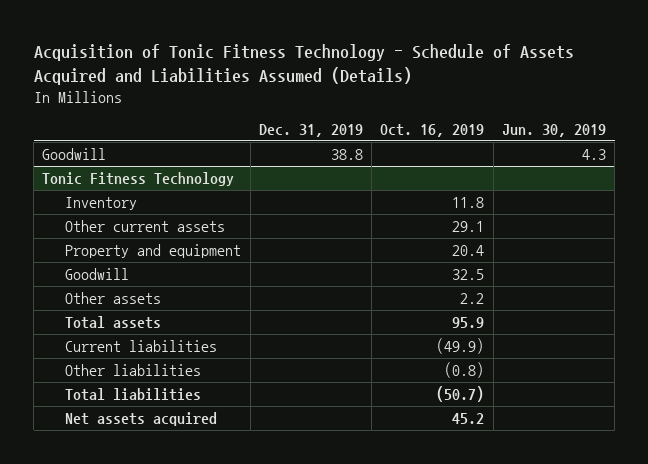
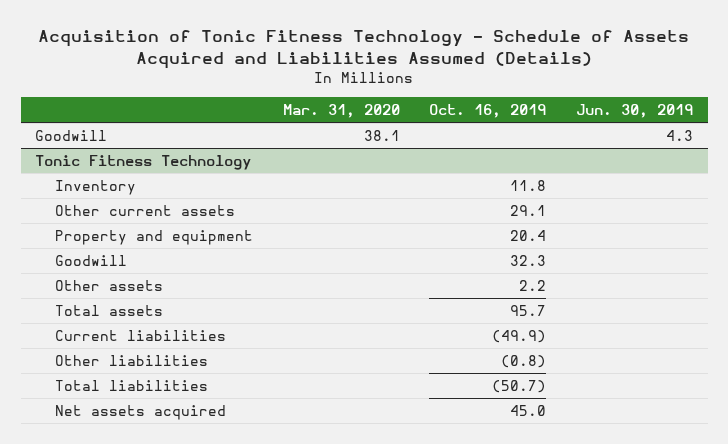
- | Dec. 31, 2019 | Oct. 16, 2019 | Jun. 30, 2019
+ | Mar. 31, 2020 | Oct. 16, 2019 | Jun. 30, 2019
@ Tonic Fitness Technology
- Goodwill | | 32.5 |
+ Goodwill | | 32.3 |
- Total assets | | 95.9 |
+ Total assets | | 95.7 |
- Net assets acquired | | 45.2 |
+ Net assets acquired | | 45.0 |

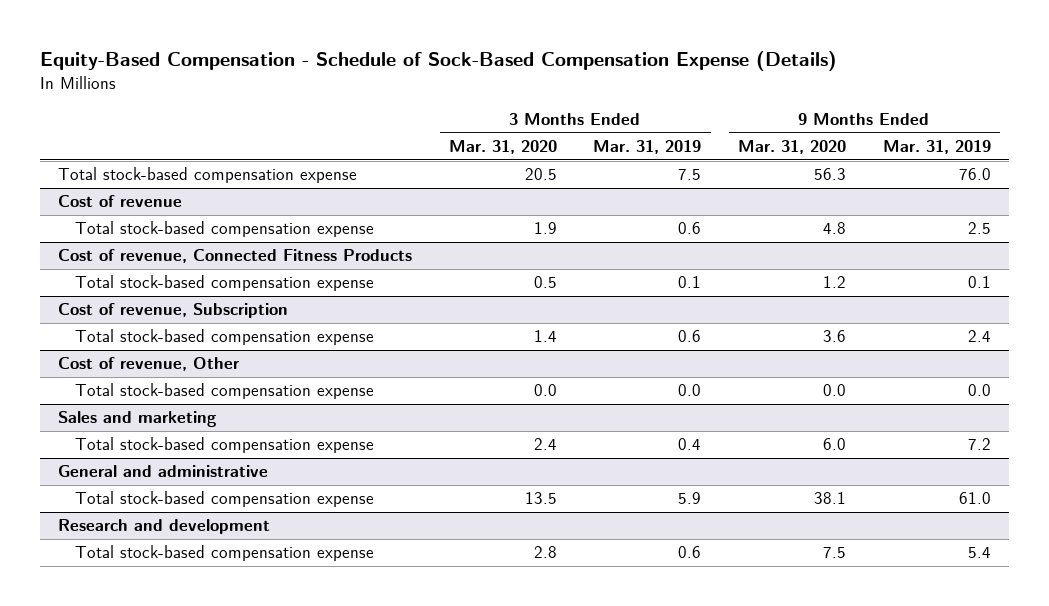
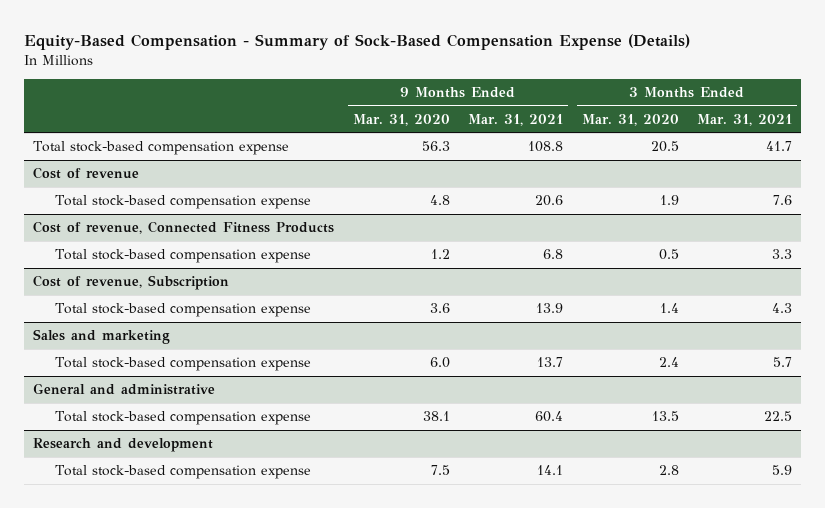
- Equity-Based Compensation - Schedule of Sock-Based Compensation Expense (Details)
+ Equity-Based Compensation - Summary of Sock-Based Compensation Expense (Details)
- | 3 Months Ended Mar. 31, 2020 | 3 Months Ended Mar. 31, 2019 | 9 Months Ended Mar. 31, 2020 | 9 Months Ended Mar. 31, 2019
+ | 9 Months Ended Mar. 31, 2020 | 9 Months Ended Mar. 31, 2021 | 3 Months Ended Mar. 31, 2020 | 3 Months Ended Mar. 31, 2021
- Cost of revenue, Other
- Total stock-based compensation expense | 0.0 | 0.0 | 0.0 | 0.0

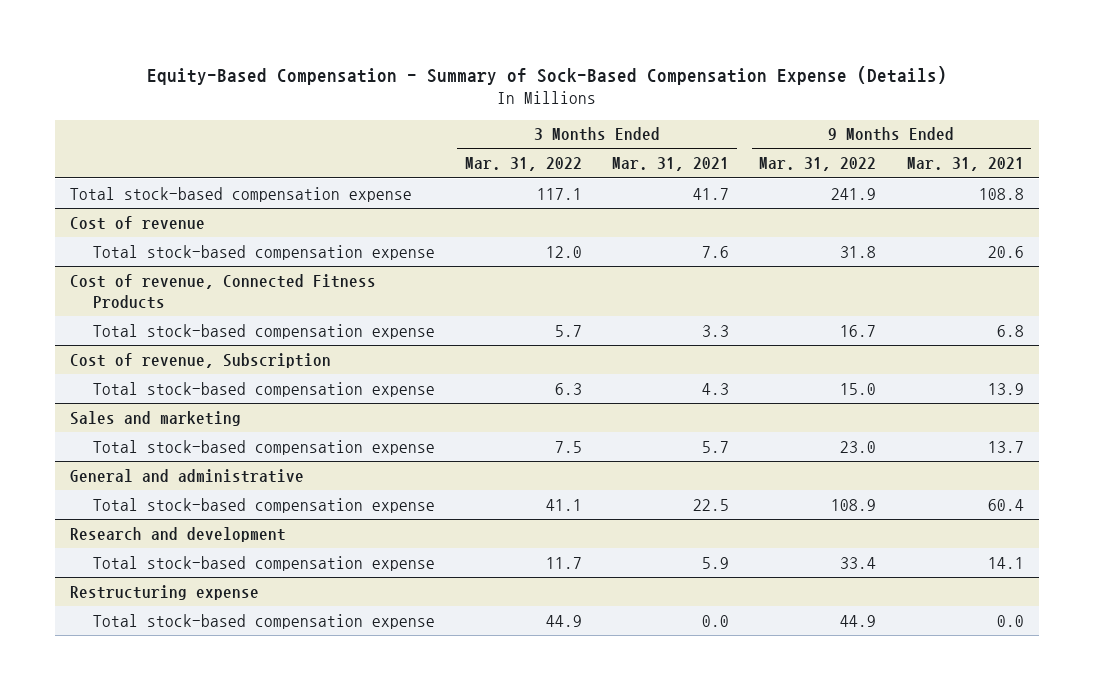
- | 9 Months Ended Mar. 31, 2020 | 9 Months Ended Mar. 31, 2021 | 3 Months Ended Mar. 31, 2020 | 3 Months Ended Mar. 31, 2021
+ | 3 Months Ended Mar. 31, 2022 | 3 Months Ended Mar. 31, 2021 | 9 Months Ended Mar. 31, 2022 | 9 Months Ended Mar. 31, 2021
+ Restructuring expense
+ Total stock-based compensation expense | 44.9 | 0.0 | 44.9 | 0.0

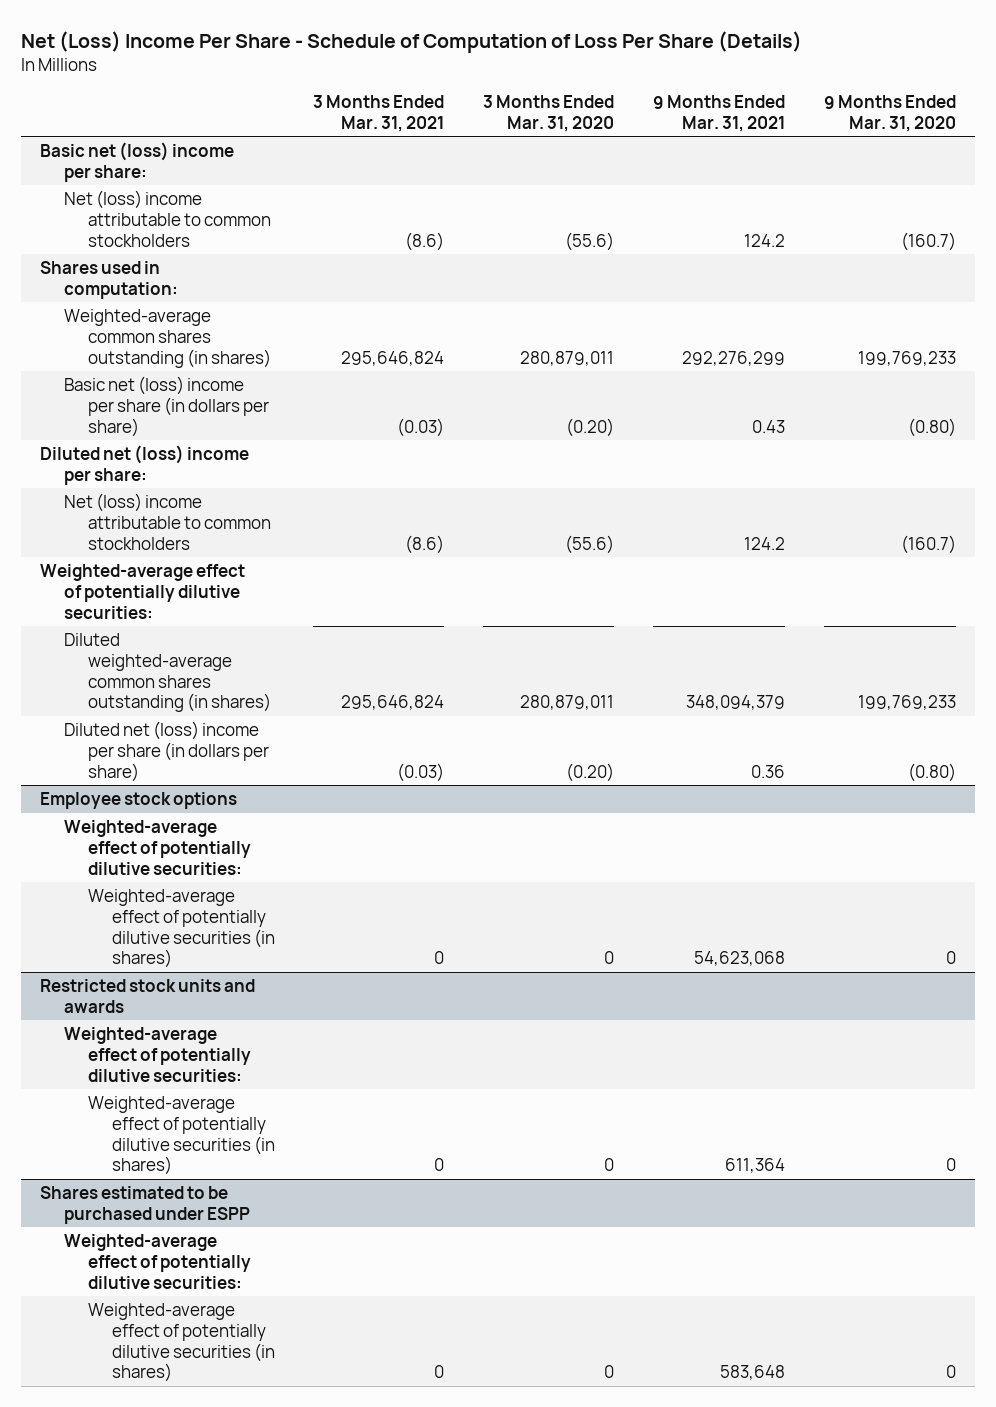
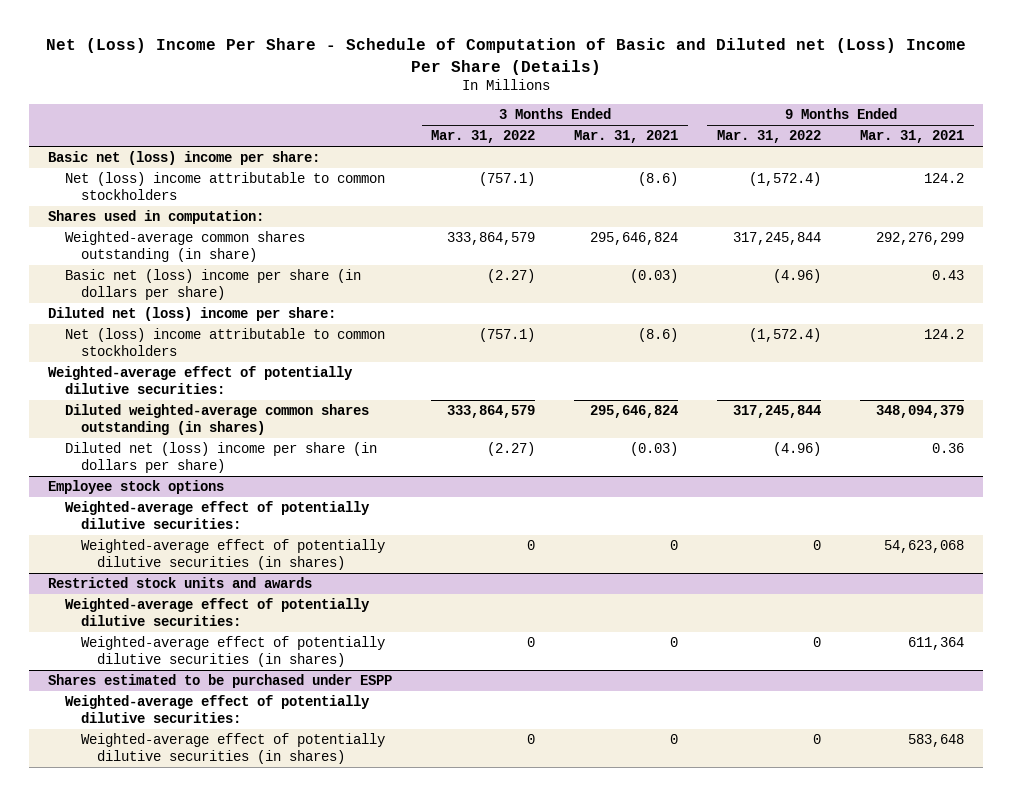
- Net (Loss) Income Per Share - Schedule of Computation of Loss Per Share (Details)
+ Net (Loss) Income Per Share - Schedule of Computation of Basic and Diluted net (Loss) Income Per Share (Details)
- | 3 Months Ended Mar. 31, 2021 | 3 Months Ended Mar. 31, 2020 | 9 Months Ended Mar. 31, 2021 | 9 Months Ended Mar. 31, 2020
+ | 3 Months Ended Mar. 31, 2022 | 3 Months Ended Mar. 31, 2021 | 9 Months Ended Mar. 31, 2022 | 9 Months Ended Mar. 31, 2021
- Weighted-average common shares outstanding (in shares) | 295,646,824 | 280,879,011 | 292,276,299 | 199,769,233
+ Weighted-average common shares outstanding (in share) | 333,864,579 | 295,646,824 | 317,245,844 | 292,276,299

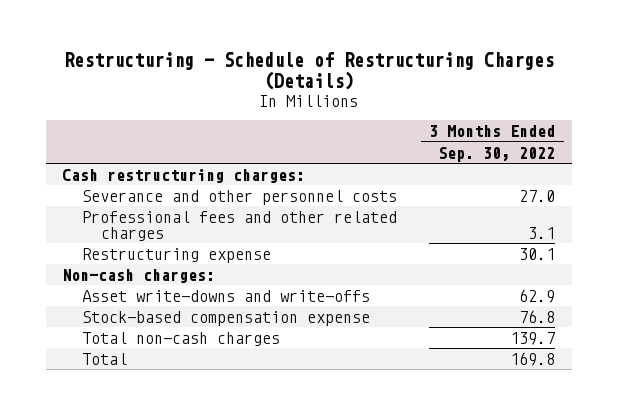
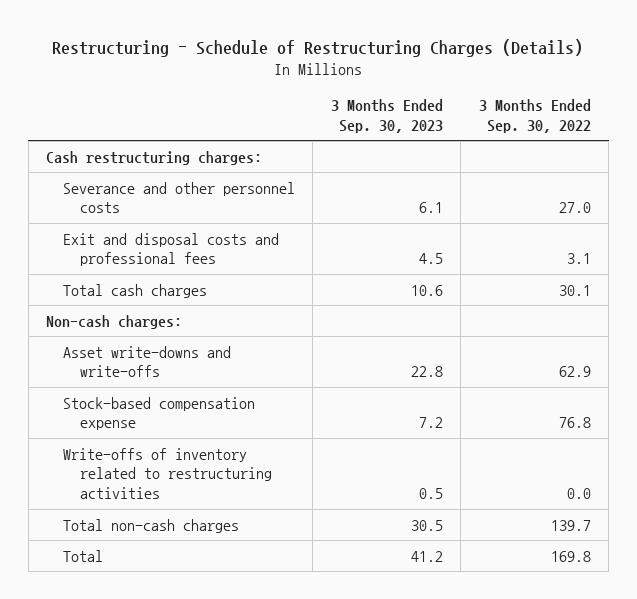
- | 3 Months Ended Sep. 30, 2022
+ | 3 Months Ended Sep. 30, 2023 | 3 Months Ended Sep. 30, 2022
- Professional fees and other related charges | 3.1
- Restructuring expense | 30.1
+ Exit and disposal costs and professional fees | 4.5 | 3.1
+ Total cash charges | 10.6 | 30.1
+ Write-offs of inventory related to restructuring activities | 0.5 | 0.0

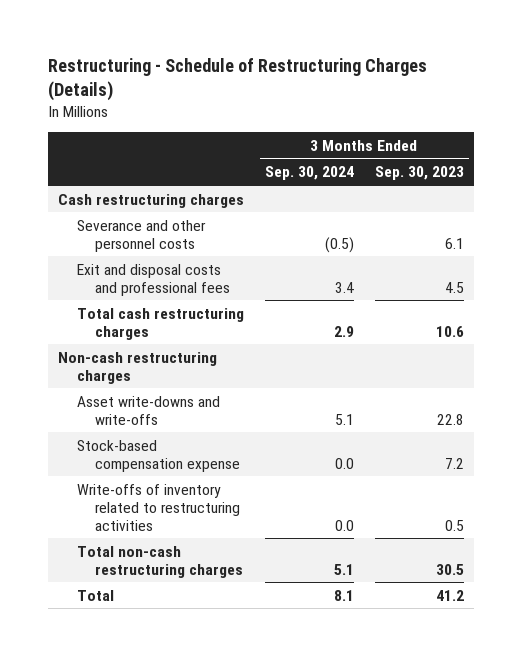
- | 3 Months Ended Sep. 30, 2023 | 3 Months Ended Sep. 30, 2022
+ | 3 Months Ended Sep. 30, 2024 | 3 Months Ended Sep. 30, 2023
- Cash restructuring charges:
+ Cash restructuring charges
- Total cash charges | 10.6 | 30.1
- Non-cash charges:
+ Total cash restructuring charges | 2.9 | 10.6
+ Non-cash restructuring charges
- Total non-cash charges | 30.5 | 139.7
+ Total non-cash restructuring charges | 5.1 | 30.5

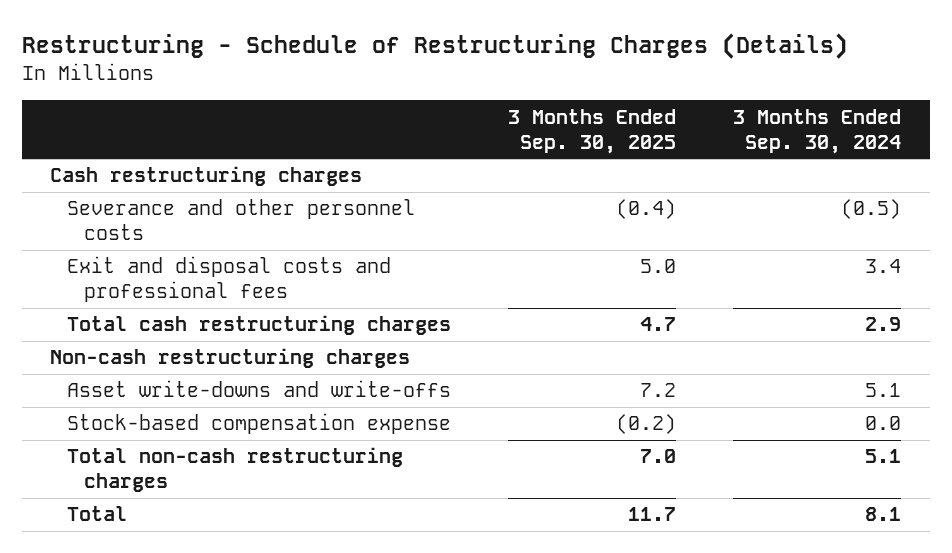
- | 3 Months Ended Sep. 30, 2024 | 3 Months Ended Sep. 30, 2023
+ | 3 Months Ended Sep. 30, 2025 | 3 Months Ended Sep. 30, 2024
- Write-offs of inventory related to restructuring activities | 0.0 | 0.5

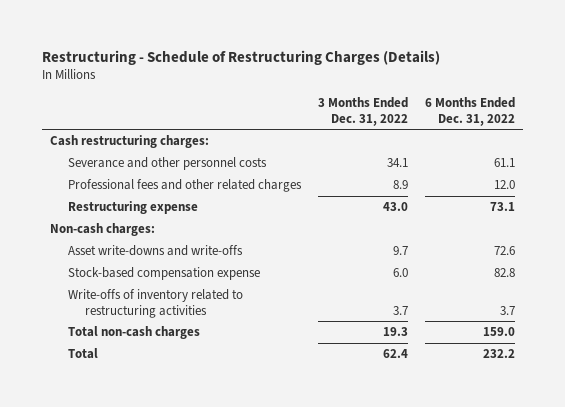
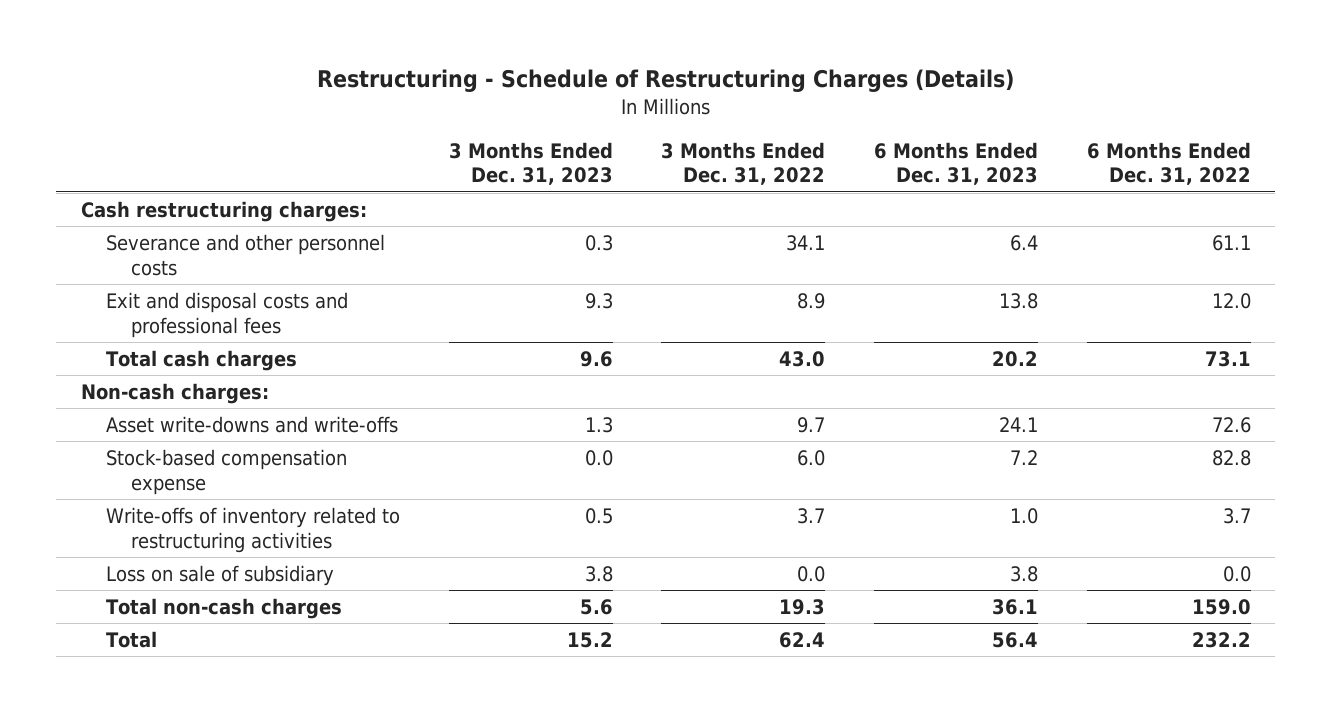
- | 3 Months Ended Dec. 31, 2022 | 6 Months Ended Dec. 31, 2022
+ | 3 Months Ended Dec. 31, 2023 | 3 Months Ended Dec. 31, 2022 | 6 Months Ended Dec. 31, 2023 | 6 Months Ended Dec. 31, 2022
- Professional fees and other related charges | 8.9 | 12.0
- Restructuring expense | 43.0 | 73.1
+ Exit and disposal costs and professional fees | 9.3 | 8.9 | 13.8 | 12.0
+ Total cash charges | 9.6 | 43.0 | 20.2 | 73.1
+ Loss on sale of subsidiary | 3.8 | 0.0 | 3.8 | 0.0

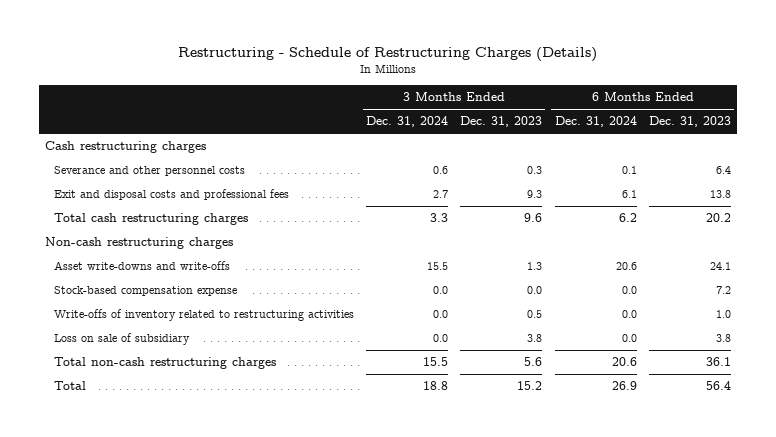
- | 3 Months Ended Dec. 31, 2023 | 3 Months Ended Dec. 31, 2022 | 6 Months Ended Dec. 31, 2023 | 6 Months Ended Dec. 31, 2022
+ | 3 Months Ended Dec. 31, 2024 | 3 Months Ended Dec. 31, 2023 | 6 Months Ended Dec. 31, 2024 | 6 Months Ended Dec. 31, 2023
- Cash restructuring charges:
+ Cash restructuring charges
- Total cash charges | 9.6 | 43.0 | 20.2 | 73.1
- Non-cash charges:
+ Total cash restructuring charges | 3.3 | 9.6 | 6.2 | 20.2
+ Non-cash restructuring charges
- Total non-cash charges | 5.6 | 19.3 | 36.1 | 159.0
+ Total non-cash restructuring charges | 15.5 | 5.6 | 20.6 | 36.1

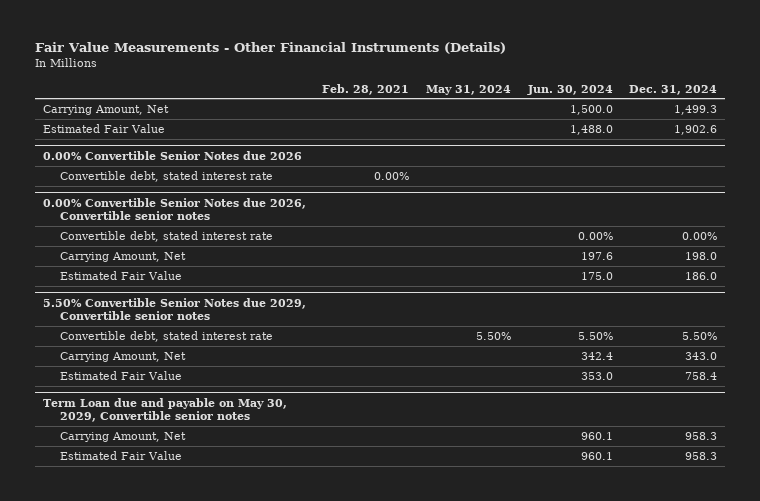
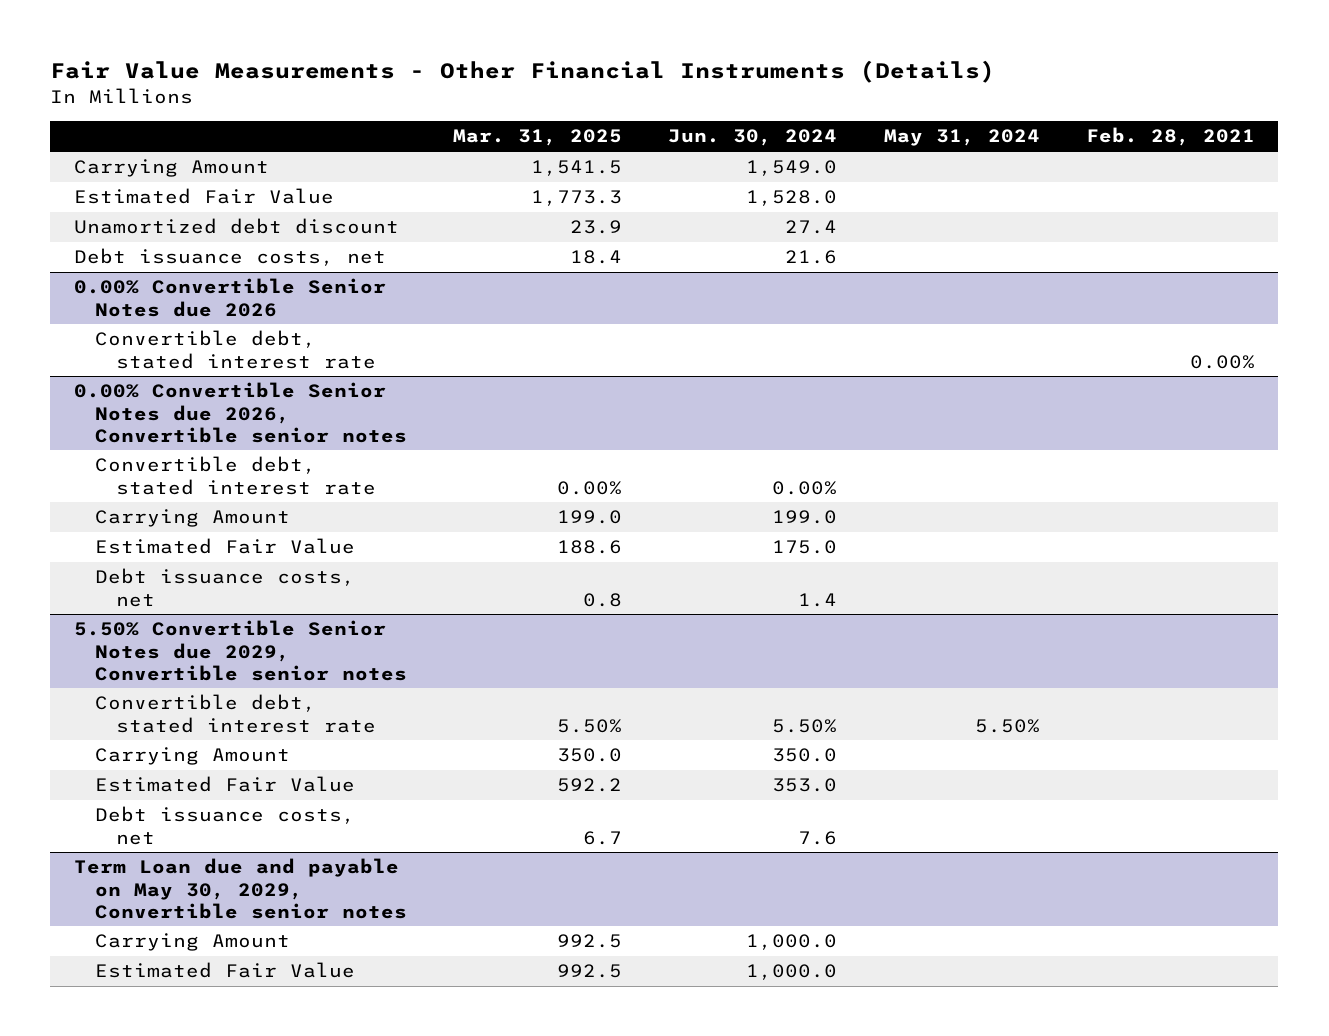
- | Feb. 28, 2021 | May 31, 2024 | Jun. 30, 2024 | Dec. 31, 2024
+ | Mar. 31, 2025 | Jun. 30, 2024 | May 31, 2024 | Feb. 28, 2021
- Carrying Amount, Net | | | 1,500.0 | 1,499.3
- Estimated Fair Value | | | 1,488.0 | 1,902.6
+ Carrying Amount | 1,541.5 | 1,549.0 | |
+ Estimated Fair Value | 1,773.3 | 1,528.0 | |
+ Unamortized debt discount | 23.9 | 27.4 | |
+ Debt issuance costs, net | 18.4 | 21.6 | |
@ 0.00% Convertible Senior Notes due 2026, Convertible senior notes
- Carrying Amount, Net | | | 197.6 | 198.0
+ Carrying Amount | 199.0 | 199.0 | |
+ Debt issuance costs, net | 0.8 | 1.4 | |
@ 5.50% Convertible Senior Notes due 2029, Convertible senior notes
- Carrying Amount, Net | | | 342.4 | 343.0
+ Carrying Amount | 350.0 | 350.0 | |
+ Debt issuance costs, net | 6.7 | 7.6 | |
@ Term Loan due and payable on May 30, 2029, Convertible senior notes
- Carrying Amount, Net | | | 960.1 | 958.3
- Estimated Fair Value | | | 960.1 | 958.3
+ Carrying Amount | 992.5 | 1,000.0 | |
+ Estimated Fair Value | 992.5 | 1,000.0 | |

